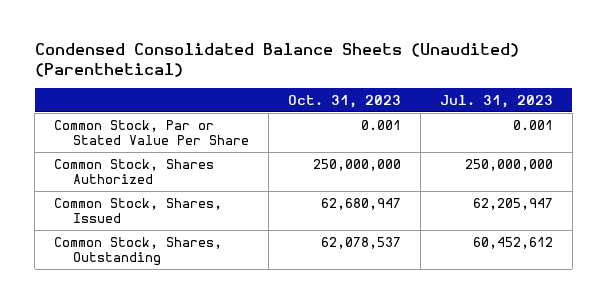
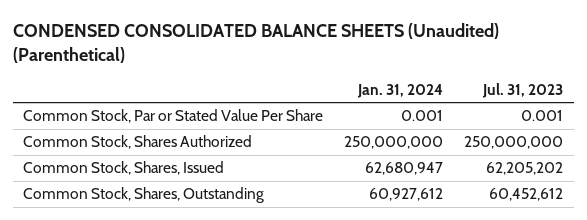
- Condensed Consolidated Balance Sheets (Unaudited) (Parenthetical)
+ CONDENSED CONSOLIDATED BALANCE SHEETS (Unaudited) (Parenthetical)
- | Oct. 31, 2023 | Jul. 31, 2023
+ | Jan. 31, 2024 | Jul. 31, 2023
- Common Stock, Shares, Issued | 62,680,947 | 62,205,947
+ Common Stock, Shares, Issued | 62,680,947 | 62,205,202

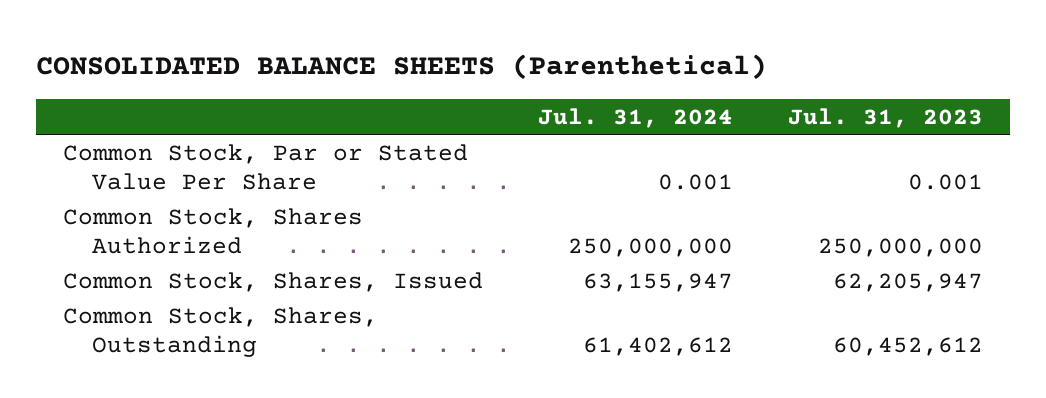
- CONDENSED CONSOLIDATED BALANCE SHEETS (Unaudited) (Parenthetical)
+ CONSOLIDATED BALANCE SHEETS (Parenthetical)
- | Jan. 31, 2024 | Jul. 31, 2023
+ | Jul. 31, 2024 | Jul. 31, 2023
- Common Stock, Shares, Issued | 62,680,947 | 62,205,202
+ Common Stock, Shares, Issued | 63,155,947 | 62,205,947

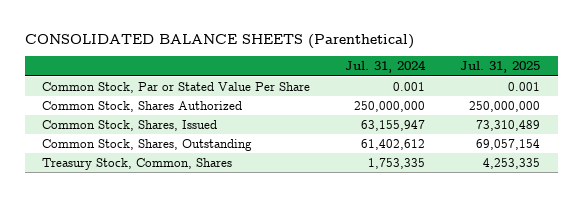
- | Jul. 31, 2024 | Jul. 31, 2023
+ | Jul. 31, 2024 | Jul. 31, 2025
+ Treasury Stock, Common, Shares | 1,753,335 | 4,253,335

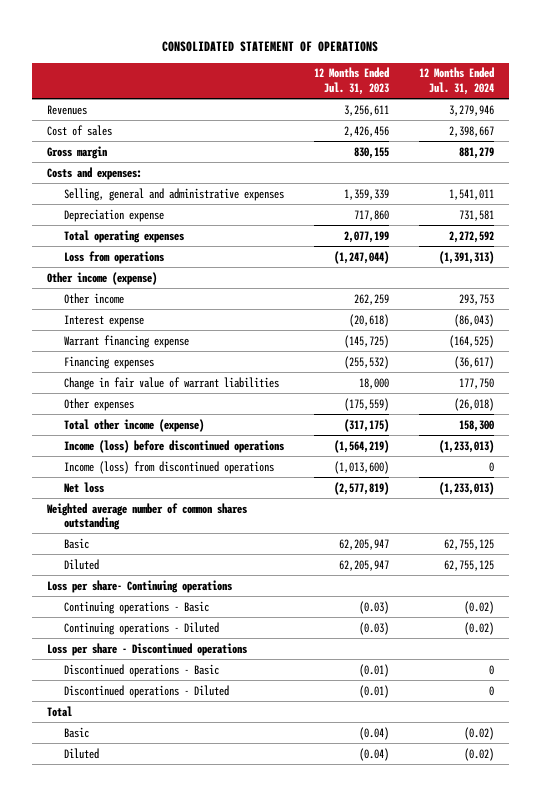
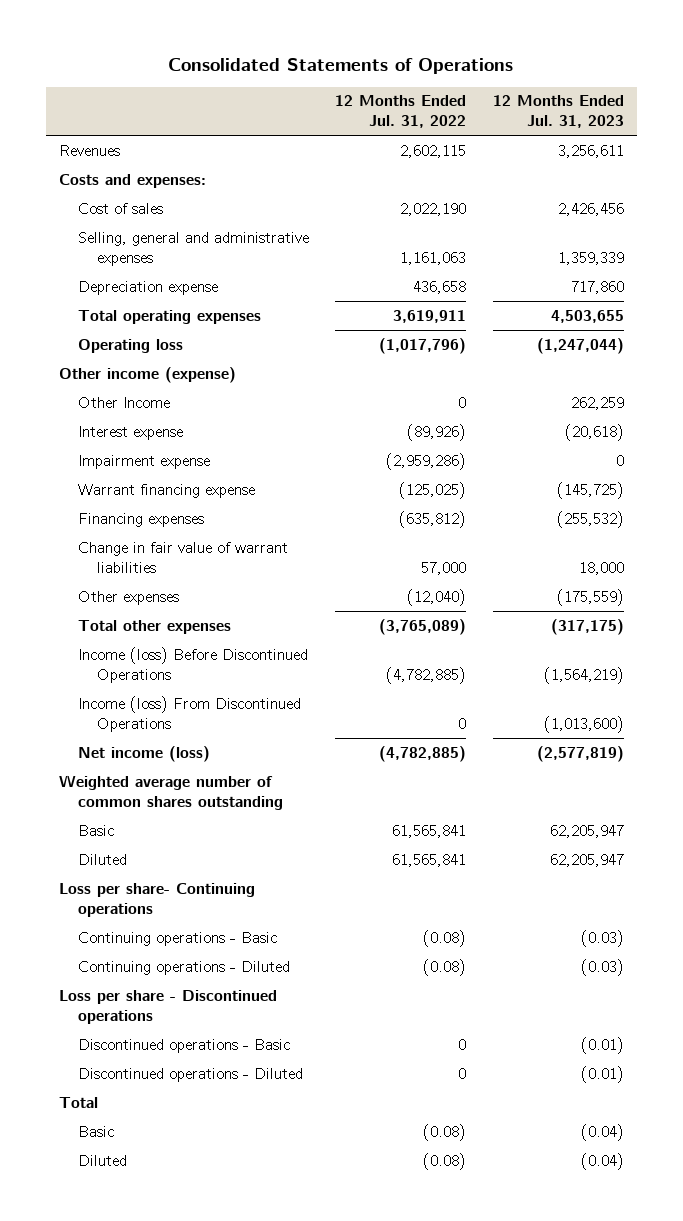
- CONSOLIDATED STATEMENT OF OPERATIONS
+ Consolidated Statements of Operations
- | 12 Months Ended Jul. 31, 2023 | 12 Months Ended Jul. 31, 2024
+ | 12 Months Ended Jul. 31, 2022 | 12 Months Ended Jul. 31, 2023
- Gross margin | 830,155 | 881,279
moved down: Cost of sales | 2,022,190 | 2,426,456
- Total operating expenses | 2,077,199 | 2,272,592
- Loss from operations | (1,247,044) | (1,391,313)
+ Total operating expenses | 3,619,911 | 4,503,655
+ Operating loss | (1,017,796) | (1,247,044)
- Other income | 262,259 | 293,753
+ Other Income | 0 | 262,259
+ Impairment expense | (2,959,286) | 0
- Total other income (expense) | (317,175) | 158,300
- Income (loss) before discontinued operations | (1,564,219) | (1,233,013)
- Income (loss) from discontinued operations | (1,013,600) | 0
- Net loss | (2,577,819) | (1,233,013)
+ Total other expenses | (3,765,089) | (317,175)
+ Income (loss) Before Discontinued Operations | (4,782,885) | (1,564,219)
+ Income (loss) From Discontinued Operations | 0 | (1,013,600)
+ Net income (loss) | (4,782,885) | (2,577,819)

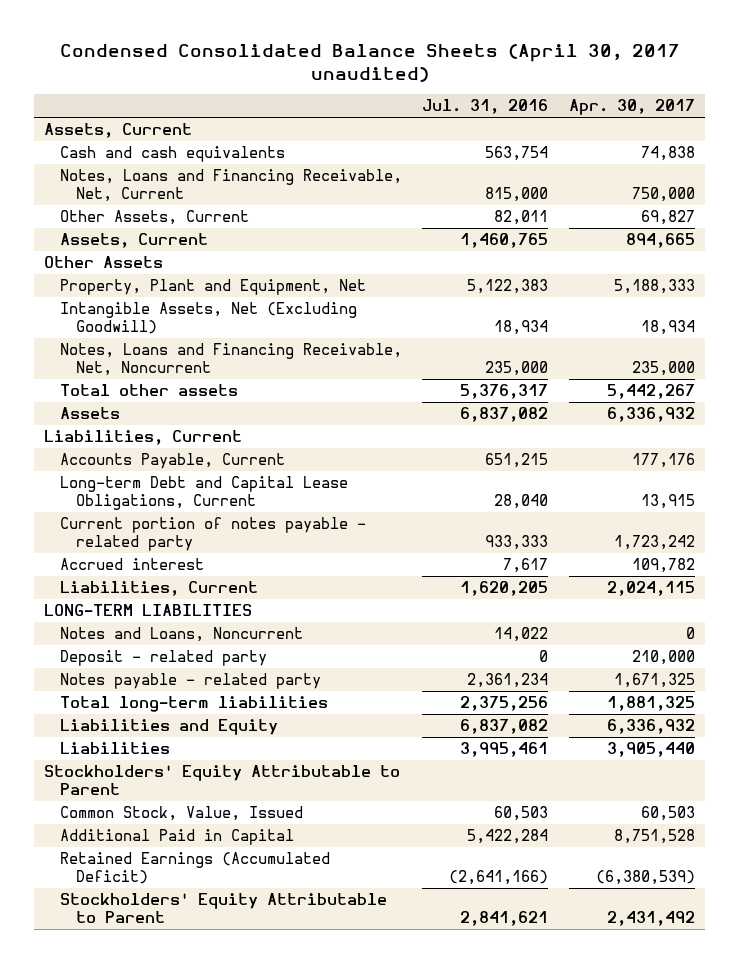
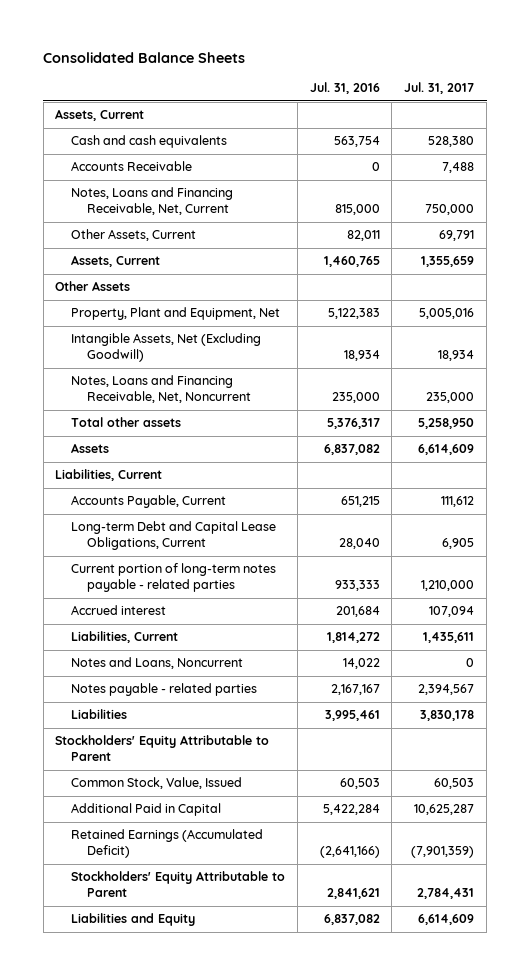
- Condensed Consolidated Balance Sheets (April 30, 2017 unaudited)
+ Consolidated Balance Sheets
- | Jul. 31, 2016 | Apr. 30, 2017
+ | Jul. 31, 2016 | Jul. 31, 2017
+ Accounts Receivable | 0 | 7,488
- Current portion of notes payable - related party | 933,333 | 1,723,242
- Accrued interest | 7,617 | 109,782
- Liabilities, Current | 1,620,205 | 2,024,115
- LONG-TERM LIABILITIES
+ Current portion of long-term notes payable - related parties | 933,333 | 1,210,000
+ Accrued interest | 201,684 | 107,094
+ Liabilities, Current | 1,814,272 | 1,435,611
- Deposit - related party | 0 | 210,000
- Notes payable - related party | 2,361,234 | 1,671,325
- Total long-term liabilities | 2,375,256 | 1,881,325
+ Notes payable - related parties | 2,167,167 | 2,394,567
moved down: Liabilities and Equity | 6,837,082 | 6,614,609

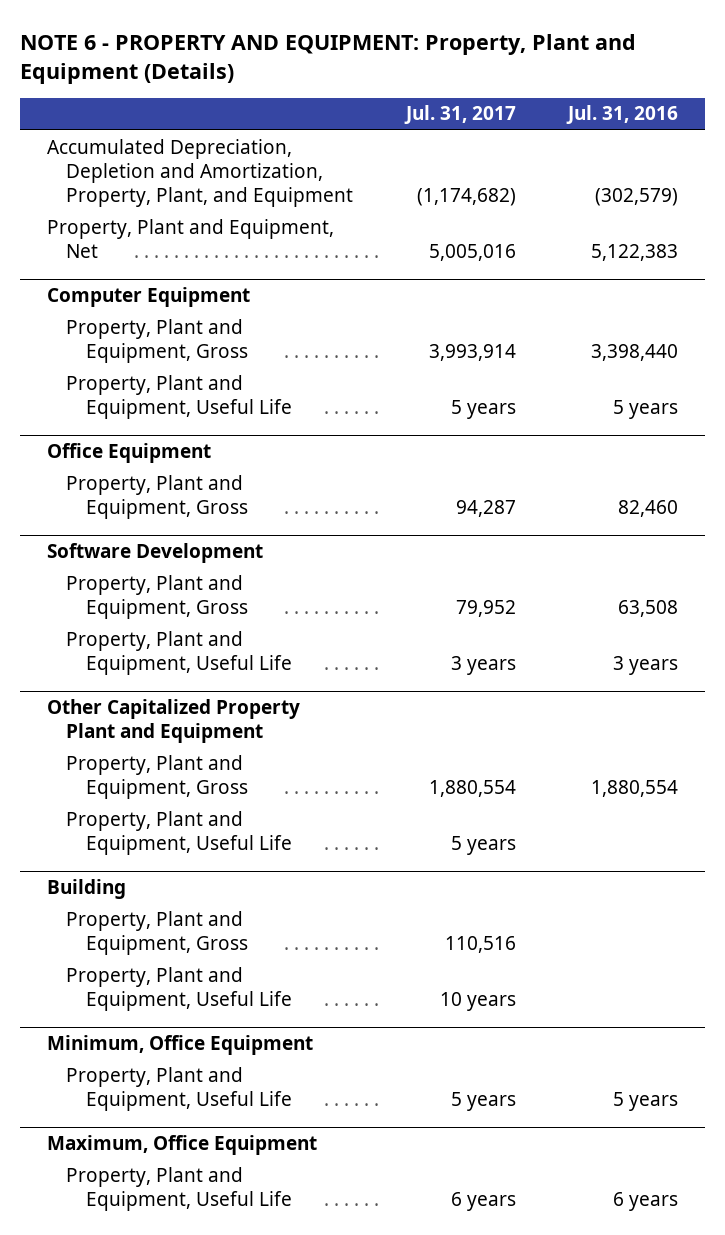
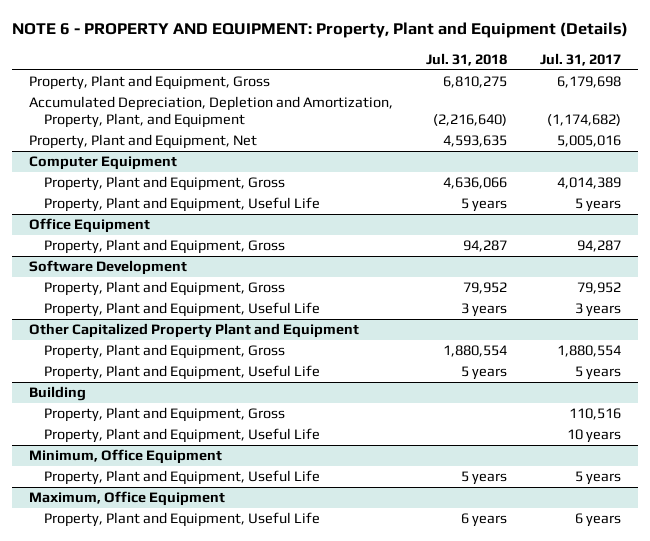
- | Jul. 31, 2017 | Jul. 31, 2016
+ | Jul. 31, 2018 | Jul. 31, 2017
+ Property, Plant and Equipment, Gross | 6,810,275 | 6,179,698
@ Computer Equipment
- Property, Plant and Equipment, Gross | 3,993,914 | 3,398,440
+ Property, Plant and Equipment, Gross | 4,636,066 | 4,014,389

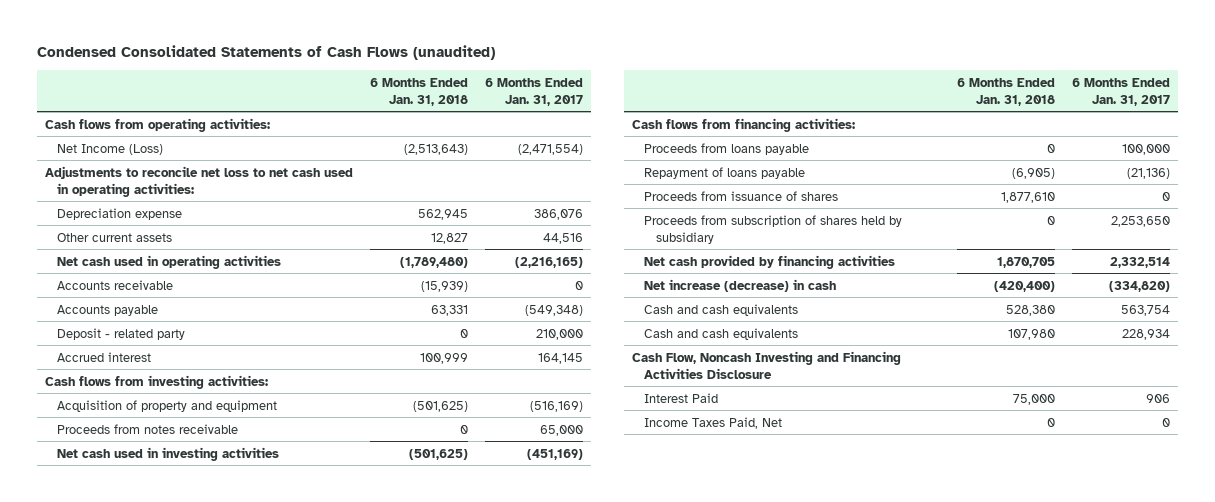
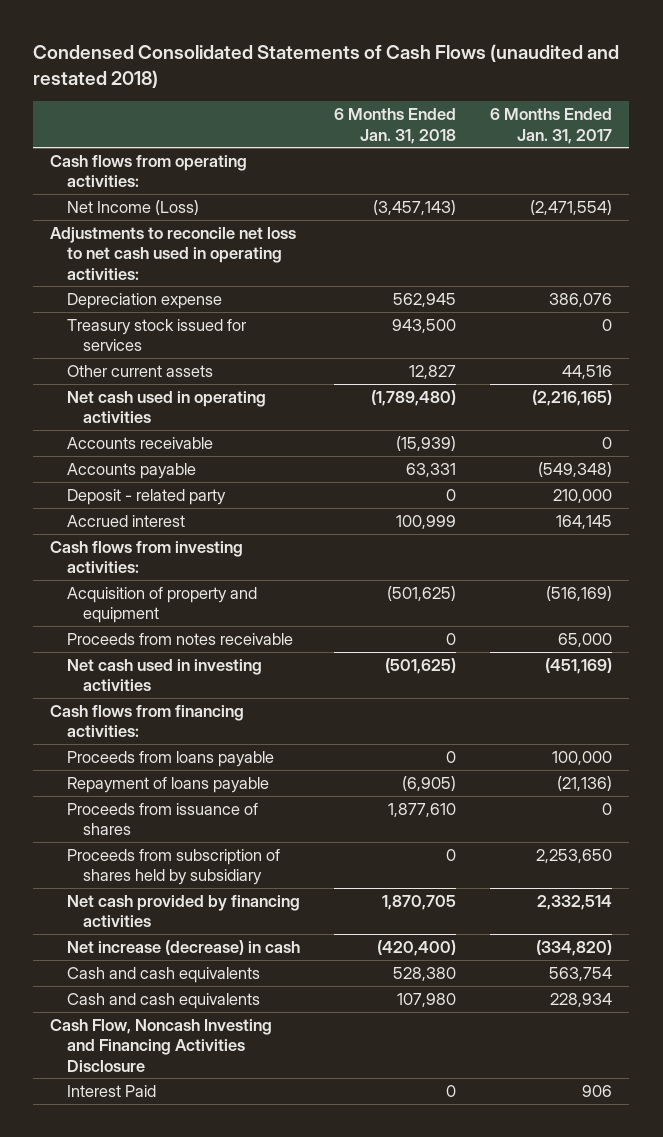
- Condensed Consolidated Statements of Cash Flows (unaudited)
+ Condensed Consolidated Statements of Cash Flows (unaudited and restated 2018)
- Net Income (Loss) | (2,513,643) | (2,471,554)
+ Net Income (Loss) | (3,457,143) | (2,471,554)
+ Treasury stock issued for services | 943,500 | 0
- Interest Paid | 75,000 | 906
- Income Taxes Paid, Net | 0 | 0
+ Interest Paid | 0 | 906

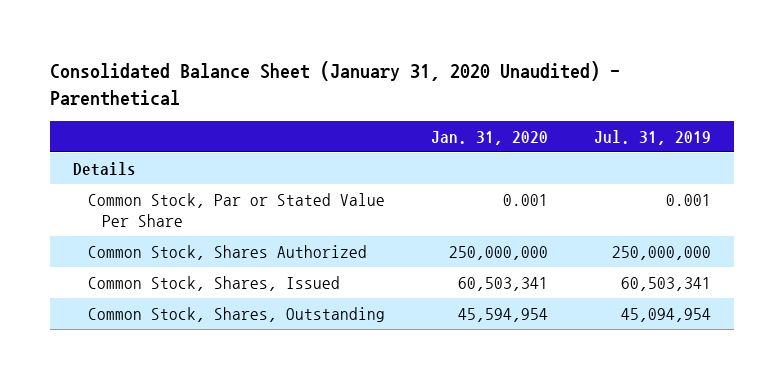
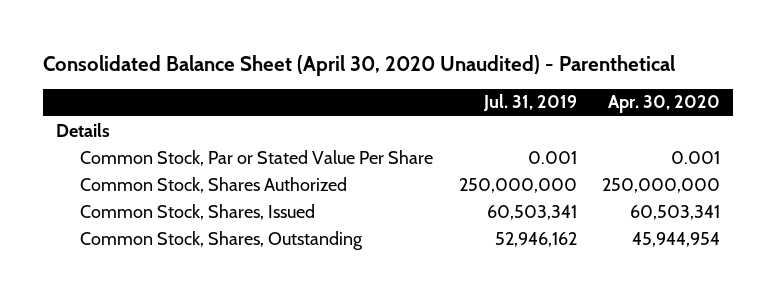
- Consolidated Balance Sheet (January 31, 2020 Unaudited) - Parenthetical
+ Consolidated Balance Sheet (April 30, 2020 Unaudited) - Parenthetical
- | Jan. 31, 2020 | Jul. 31, 2019
+ | Jul. 31, 2019 | Apr. 30, 2020
- Common Stock, Shares, Outstanding | 45,594,954 | 45,094,954
+ Common Stock, Shares, Outstanding | 52,946,162 | 45,944,954

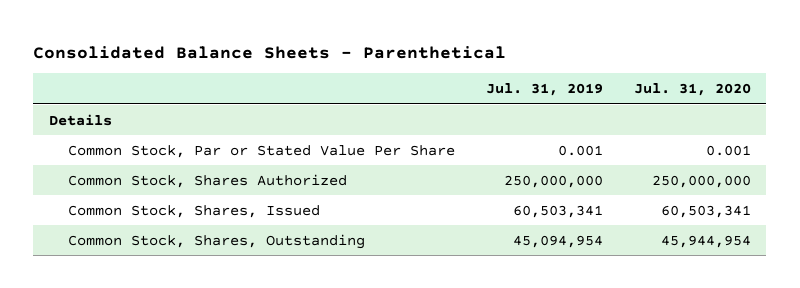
- Consolidated Balance Sheet (April 30, 2020 Unaudited) - Parenthetical
+ Consolidated Balance Sheets - Parenthetical
- | Jul. 31, 2019 | Apr. 30, 2020
+ | Jul. 31, 2019 | Jul. 31, 2020
- Common Stock, Shares, Outstanding | 52,946,162 | 45,944,954
+ Common Stock, Shares, Outstanding | 45,094,954 | 45,944,954

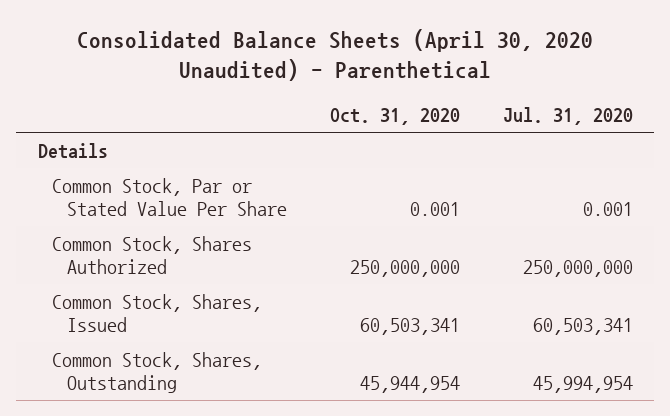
- Consolidated Balance Sheets - Parenthetical
+ Consolidated Balance Sheets (April 30, 2020 Unaudited) - Parenthetical
- | Jul. 31, 2019 | Jul. 31, 2020
+ | Oct. 31, 2020 | Jul. 31, 2020
- Common Stock, Shares, Outstanding | 45,094,954 | 45,944,954
+ Common Stock, Shares, Outstanding | 45,944,954 | 45,994,954

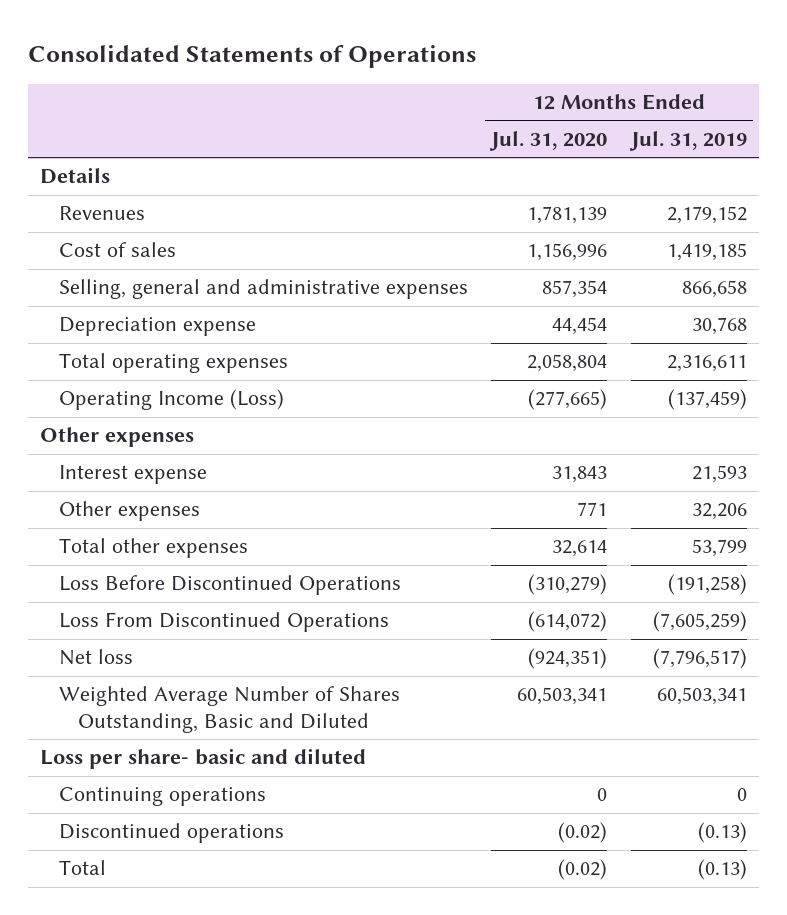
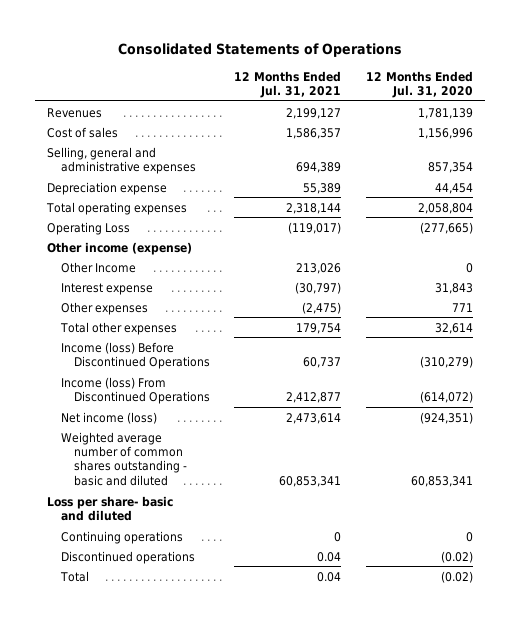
- | 12 Months Ended Jul. 31, 2020 | 12 Months Ended Jul. 31, 2019
+ | 12 Months Ended Jul. 31, 2021 | 12 Months Ended Jul. 31, 2020
- Details
- Operating Income (Loss) | (277,665) | (137,459)
- Other expenses
+ Operating Loss | (119,017) | (277,665)
+ Other income (expense)
+ Other Income | 213,026 | 0
- Loss Before Discontinued Operations | (310,279) | (191,258)
- Loss From Discontinued Operations | (614,072) | (7,605,259)
- Net loss | (924,351) | (7,796,517)
- Weighted Average Number of Shares Outstanding, Basic and Diluted | 60,503,341 | 60,503,341
+ Income (loss) Before Discontinued Operations | 60,737 | (310,279)
+ Income (loss) From Discontinued Operations | 2,412,877 | (614,072)
+ Net income (loss) | 2,473,614 | (924,351)
+ Weighted average number of common shares outstanding - basic and diluted | 60,853,341 | 60,853,341

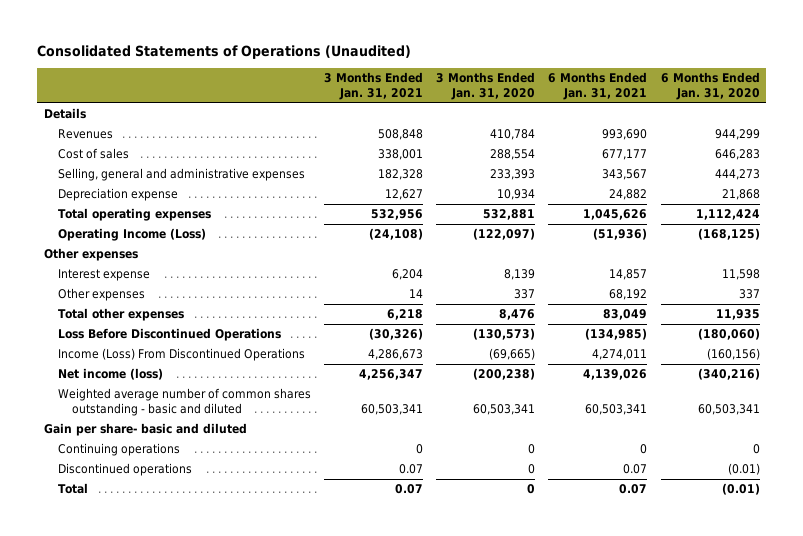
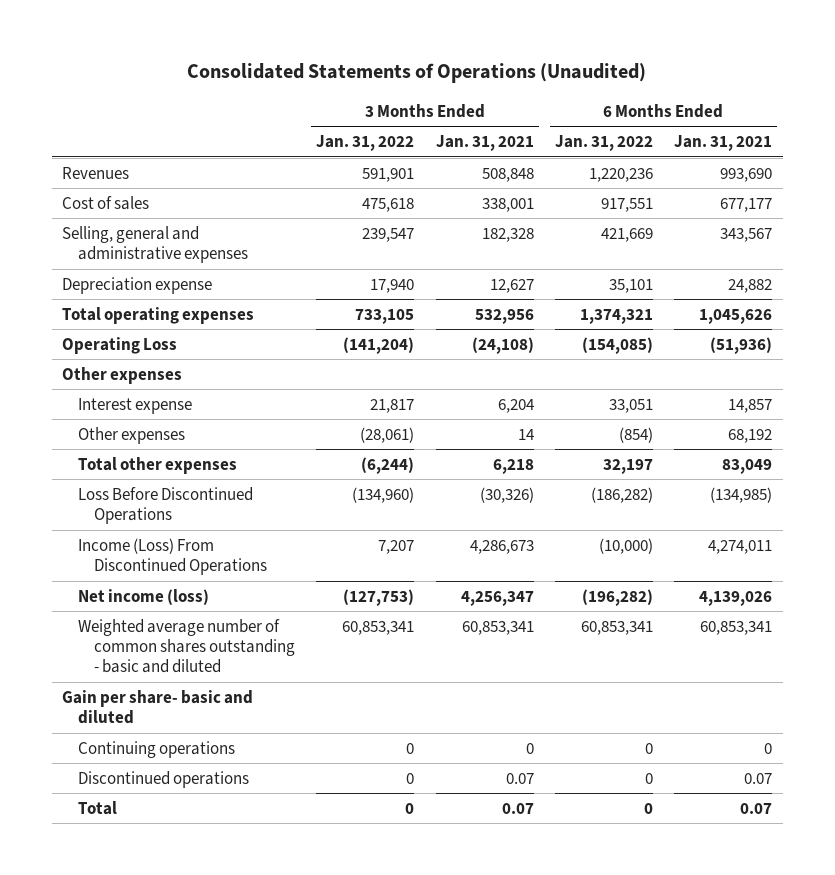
- | 3 Months Ended Jan. 31, 2021 | 3 Months Ended Jan. 31, 2020 | 6 Months Ended Jan. 31, 2021 | 6 Months Ended Jan. 31, 2020
+ | 3 Months Ended Jan. 31, 2022 | 3 Months Ended Jan. 31, 2021 | 6 Months Ended Jan. 31, 2022 | 6 Months Ended Jan. 31, 2021
- Details
- Operating Income (Loss) | (24,108) | (122,097) | (51,936) | (168,125)
+ Operating Loss | (141,204) | (24,108) | (154,085) | (51,936)
- Weighted average number of common shares outstanding - basic and diluted | 60,503,341 | 60,503,341 | 60,503,341 | 60,503,341
+ Weighted average number of common shares outstanding - basic and diluted | 60,853,341 | 60,853,341 | 60,853,341 | 60,853,341

